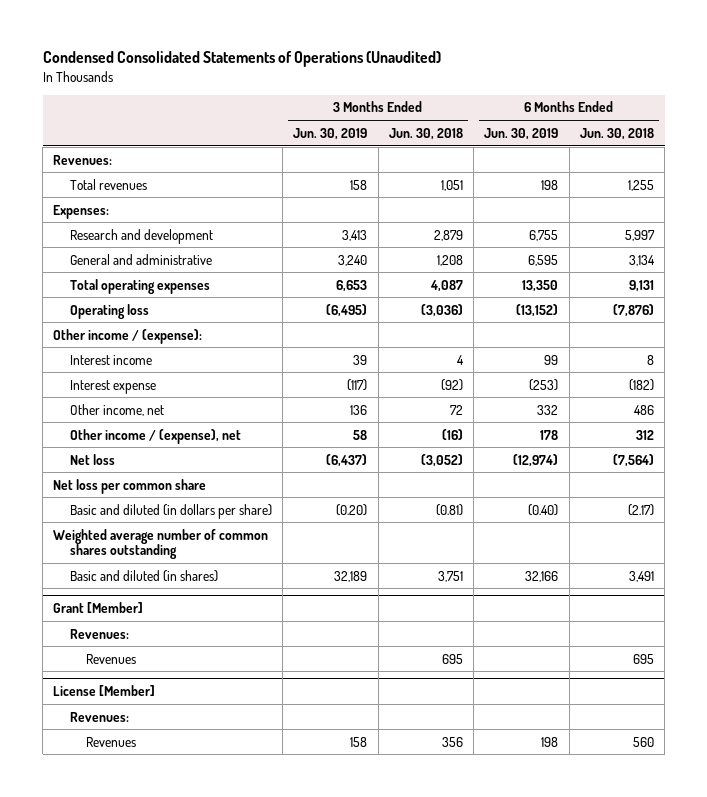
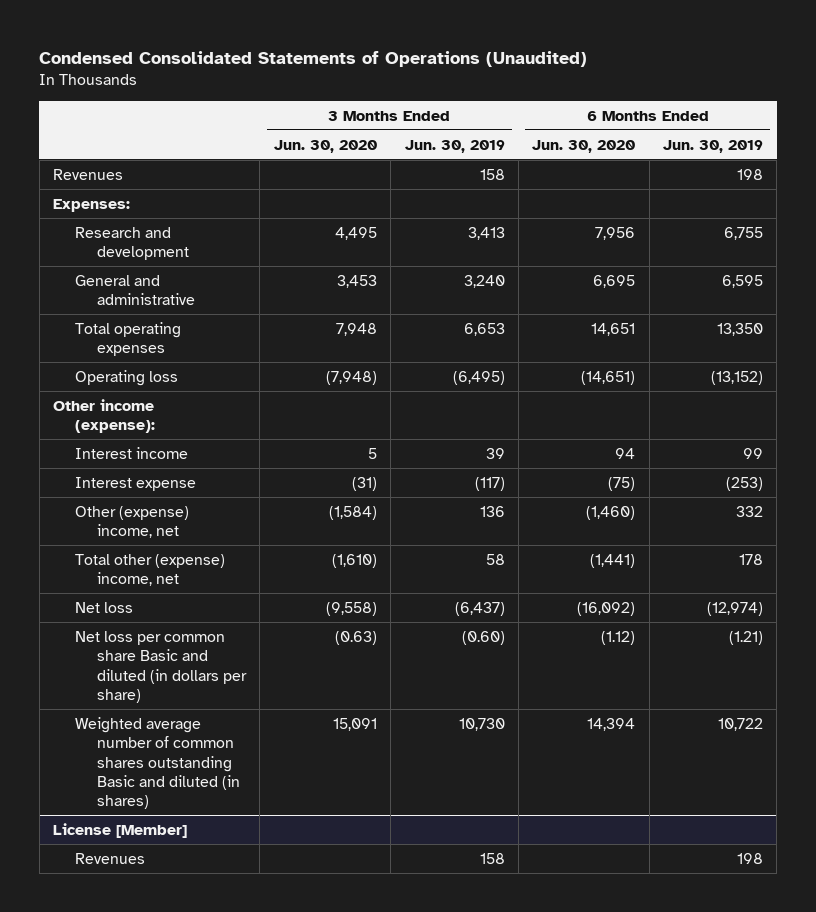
- | 3 Months Ended Jun. 30, 2019 | 3 Months Ended Jun. 30, 2018 | 6 Months Ended Jun. 30, 2019 | 6 Months Ended Jun. 30, 2018
+ | 3 Months Ended Jun. 30, 2020 | 3 Months Ended Jun. 30, 2019 | 6 Months Ended Jun. 30, 2020 | 6 Months Ended Jun. 30, 2019
- Revenues:
- Total revenues | 158 | 1,051 | 198 | 1,255
+ Revenues | | 158 | | 198
- Other income / (expense):
+ Other income (expense):
- Other income, net | 136 | 72 | 332 | 486
- Other income / (expense), net | 58 | (16) | 178 | 312
+ Other (expense) income, net | (1,584) | 136 | (1,460) | 332
+ Total other (expense) income, net | (1,610) | 58 | (1,441) | 178
- Net loss per common share
- Basic and diluted (in dollars per share) | (0.20) | (0.81) | (0.40) | (2.17)
- Weighted average number of common shares outstanding
- Basic and diluted (in shares) | 32,189 | 3,751 | 32,166 | 3,491
- Grant [Member]
- Revenues:
- Revenues | | 695 | | 695
+ Net loss per common share Basic and diluted (in dollars per share) | (0.63) | (0.60) | (1.12) | (1.21)
+ Weighted average number of common shares outstanding Basic and diluted (in shares) | 15,091 | 10,730 | 14,394 | 10,722
@ License [Member]
- Revenues:

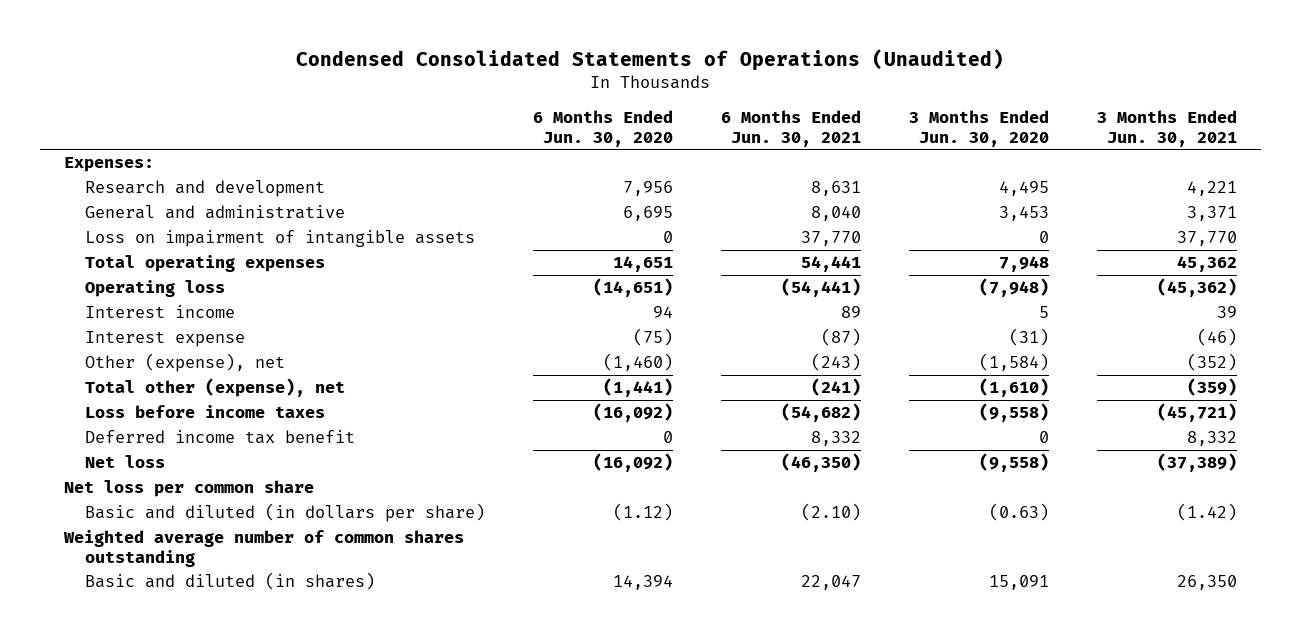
- | 3 Months Ended Jun. 30, 2020 | 3 Months Ended Jun. 30, 2019 | 6 Months Ended Jun. 30, 2020 | 6 Months Ended Jun. 30, 2019
+ | 6 Months Ended Jun. 30, 2020 | 6 Months Ended Jun. 30, 2021 | 3 Months Ended Jun. 30, 2020 | 3 Months Ended Jun. 30, 2021
- Revenues | | 158 | | 198
+ Loss on impairment of intangible assets | 0 | 37,770 | 0 | 37,770
- Other income (expense):
- Other (expense) income, net | (1,584) | 136 | (1,460) | 332
- Total other (expense) income, net | (1,610) | 58 | (1,441) | 178
+ Other (expense), net | (1,460) | (243) | (1,584) | (352)
+ Total other (expense), net | (1,441) | (241) | (1,610) | (359)
+ Loss before income taxes | (16,092) | (54,682) | (9,558) | (45,721)
+ Deferred income tax benefit | 0 | 8,332 | 0 | 8,332
- Net loss per common share Basic and diluted (in dollars per share) | (0.63) | (0.60) | (1.12) | (1.21)
- Weighted average number of common shares outstanding Basic and diluted (in shares) | 15,091 | 10,730 | 14,394 | 10,722
- License [Member]
- Revenues | | 158 | | 198
+ Net loss per common share
+ Basic and diluted (in dollars per share) | (1.12) | (2.10) | (0.63) | (1.42)
+ Weighted average number of common shares outstanding
+ Basic and diluted (in shares) | 14,394 | 22,047 | 15,091 | 26,350

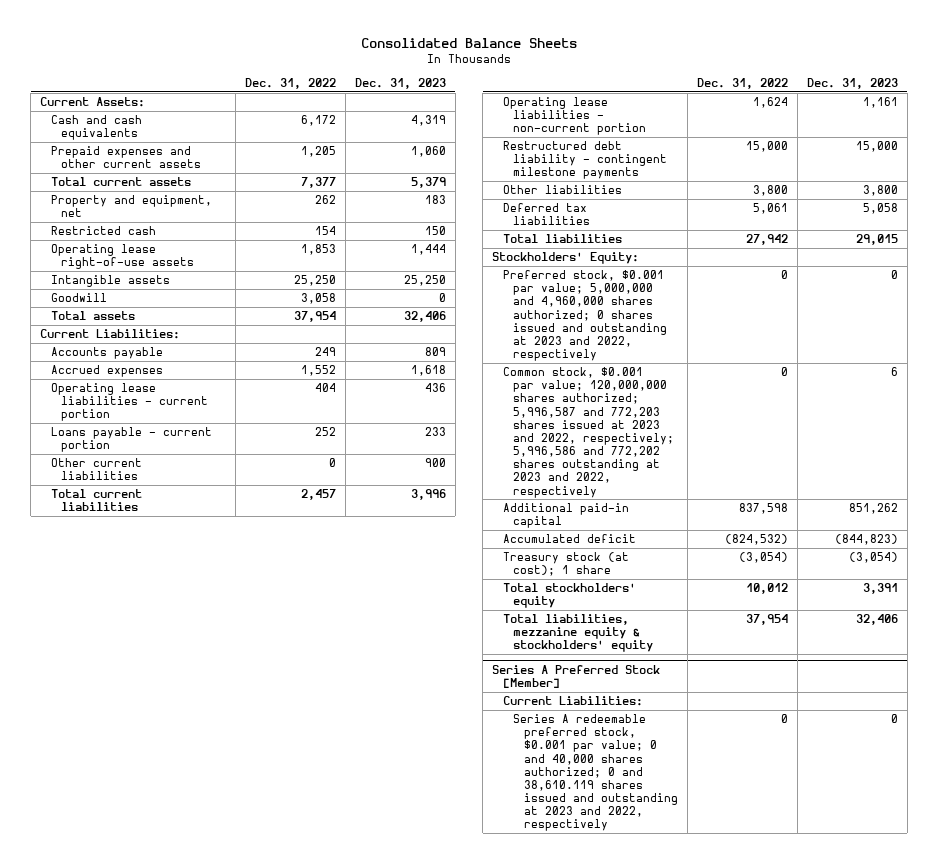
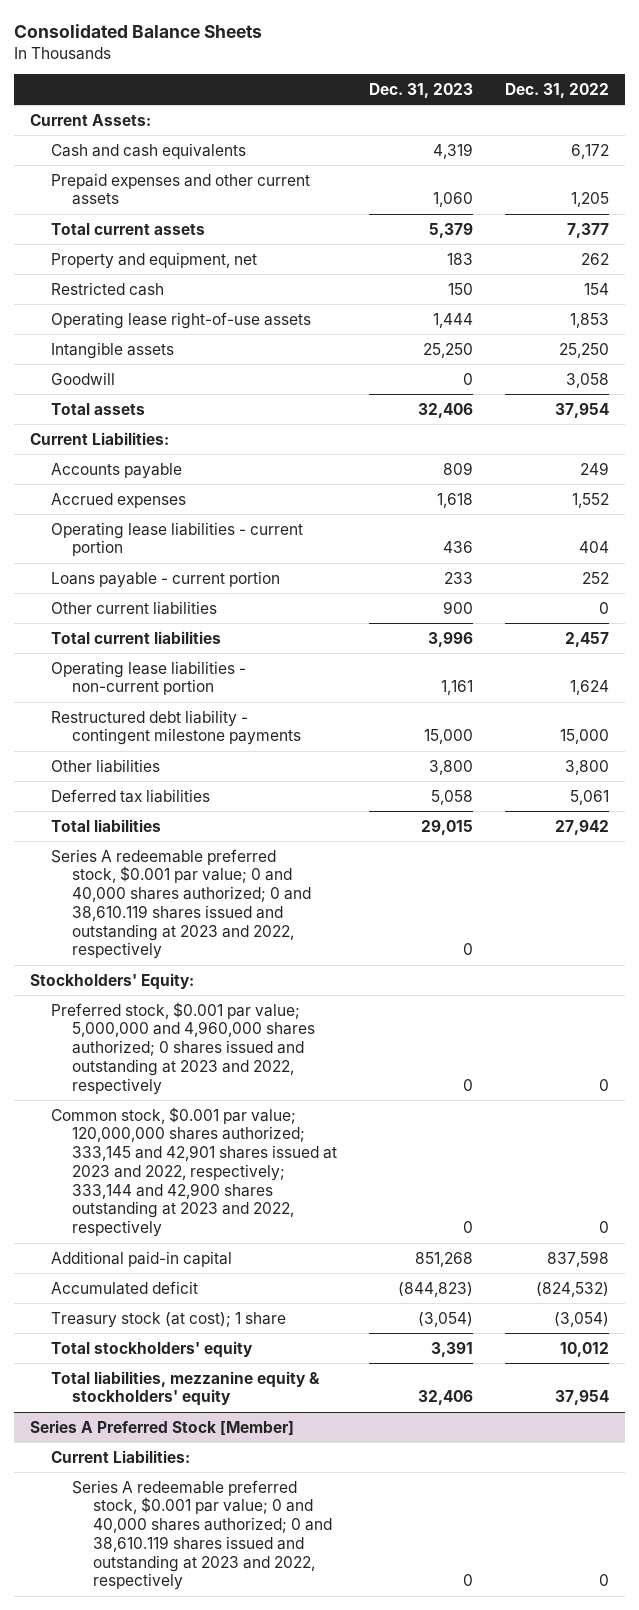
- | Dec. 31, 2022 | Dec. 31, 2023
+ | Dec. 31, 2023 | Dec. 31, 2022
+ Series A redeemable preferred stock, $0.001 par value; 0 and 40,000 shares authorized; 0 and 38,610.119 shares issued and outstanding at 2023 and 2022, respectively | 0 |
- Common stock, $0.001 par value; 120,000,000 shares authorized; 5,996,587 and 772,203 shares issued at 2023 and 2022, respectively; 5,996,586 and 772,202 shares outstanding at 2023 and 2022, respectively | 0 | 6
- Additional paid-in capital | 837,598 | 851,262
+ Common stock, $0.001 par value; 120,000,000 shares authorized; 333,145 and 42,901 shares issued at 2023 and 2022, respectively; 333,144 and 42,900 shares outstanding at 2023 and 2022, respectively | 0 | 0
+ Additional paid-in capital | 851,268 | 837,598

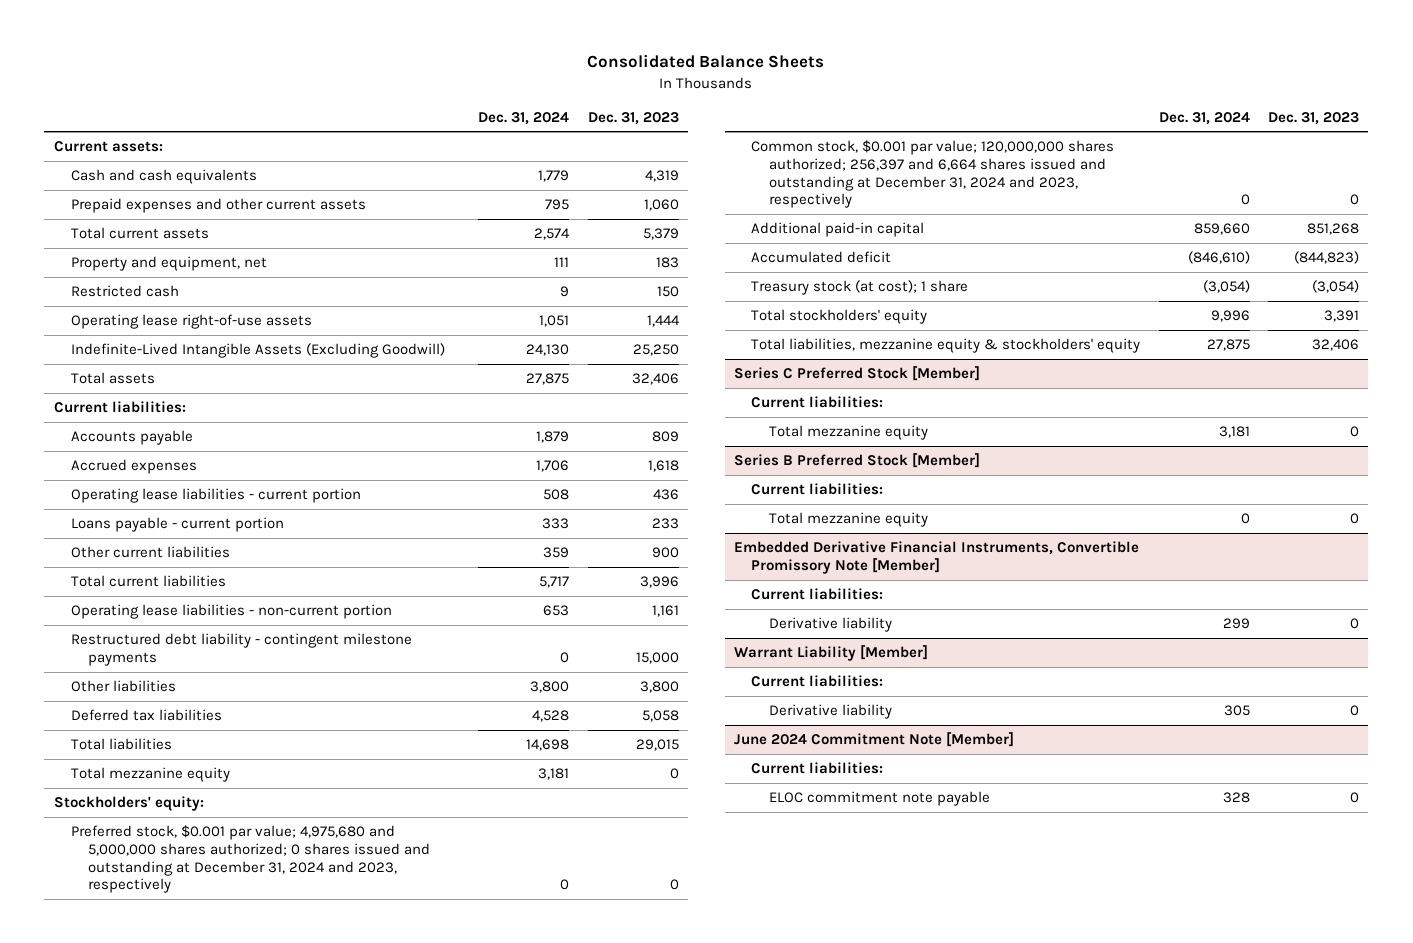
- | Dec. 31, 2023 | Dec. 31, 2022
+ | Dec. 31, 2024 | Dec. 31, 2023
- Current Assets:
+ Current assets:
- Intangible assets | 25,250 | 25,250
- Goodwill | 0 | 3,058
+ Indefinite-Lived Intangible Assets (Excluding Goodwill) | 24,130 | 25,250
- Current Liabilities:
+ Current liabilities:
- Series A redeemable preferred stock, $0.001 par value; 0 and 40,000 shares authorized; 0 and 38,610.119 shares issued and outstanding at 2023 and 2022, respectively | 0 |
- Stockholders' Equity:
- Preferred stock, $0.001 par value; 5,000,000 and 4,960,000 shares authorized; 0 shares issued and outstanding at 2023 and 2022, respectively | 0 | 0
- Common stock, $0.001 par value; 120,000,000 shares authorized; 333,145 and 42,901 shares issued at 2023 and 2022, respectively; 333,144 and 42,900 shares outstanding at 2023 and 2022, respectively | 0 | 0
+ Total mezzanine equity | 3,181 | 0
+ Stockholders' equity:
+ Preferred stock, $0.001 par value; 4,975,680 and 5,000,000 shares authorized; 0 shares issued and outstanding at December 31, 2024 and 2023, respectively | 0 | 0
+ Common stock, $0.001 par value; 120,000,000 shares authorized; 256,397 and 6,664 shares issued and outstanding at December 31, 2024 and 2023, respectively | 0 | 0
- Series A Preferred Stock [Member]
- Current Liabilities:
- Series A redeemable preferred stock, $0.001 par value; 0 and 40,000 shares authorized; 0 and 38,610.119 shares issued and outstanding at 2023 and 2022, respectively | 0 | 0
+ Series C Preferred Stock [Member]
+ Current liabilities:
+ Total mezzanine equity | 3,181 | 0
+ Series B Preferred Stock [Member]
+ Current liabilities:
+ Total mezzanine equity | 0 | 0
+ Embedded Derivative Financial Instruments, Convertible Promissory Note [Member]
+ Current liabilities:
+ Derivative liability | 299 | 0
+ Warrant Liability [Member]
+ Current liabilities:
+ Derivative liability | 305 | 0
+ June 2024 Commitment Note [Member]
+ Current liabilities:
+ ELOC commitment note payable | 328 | 0

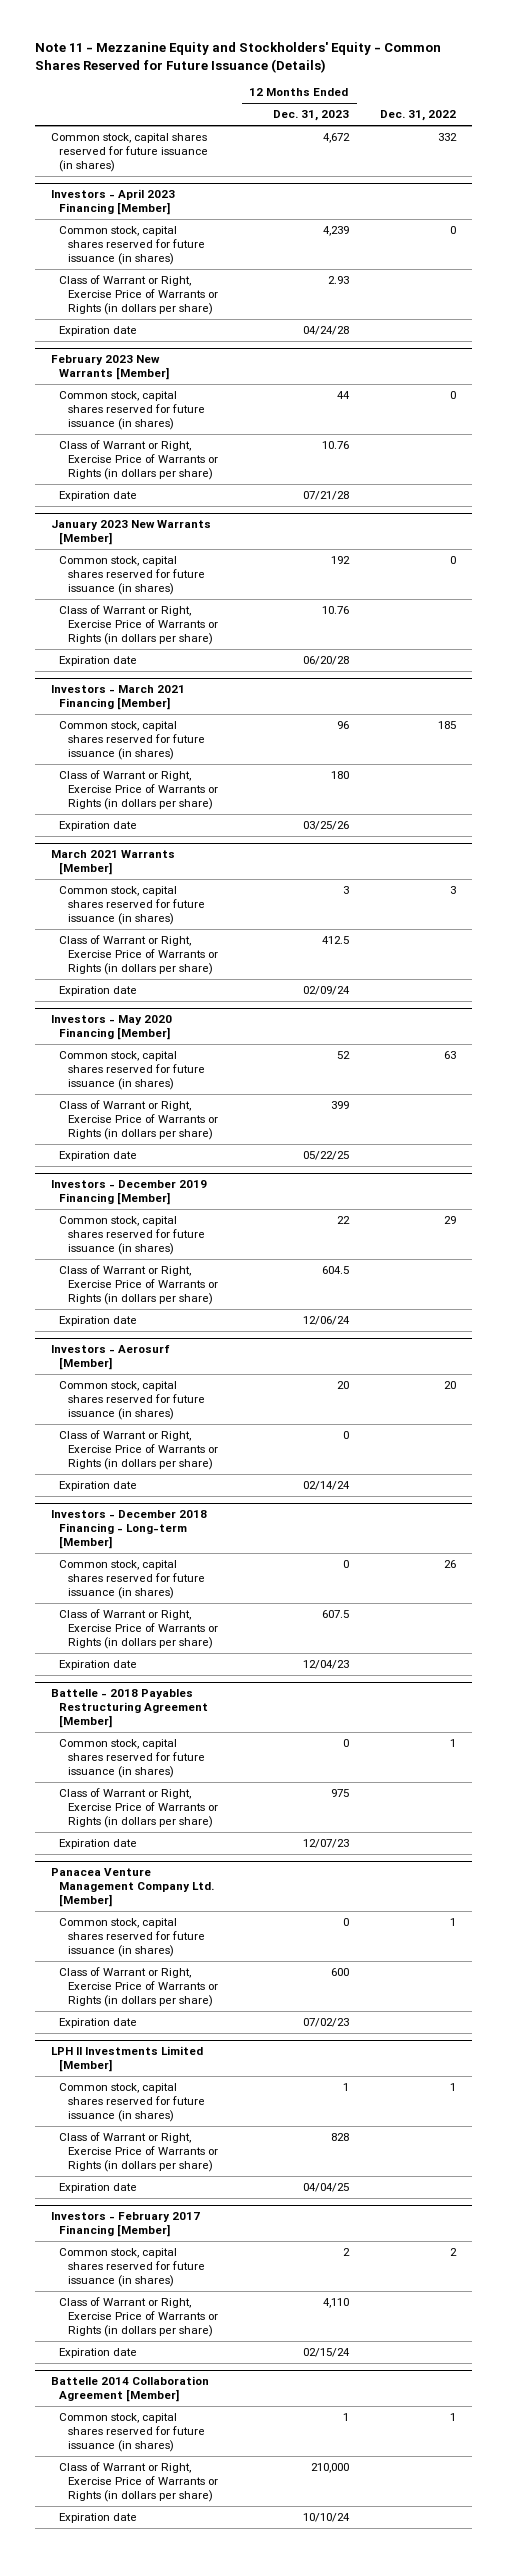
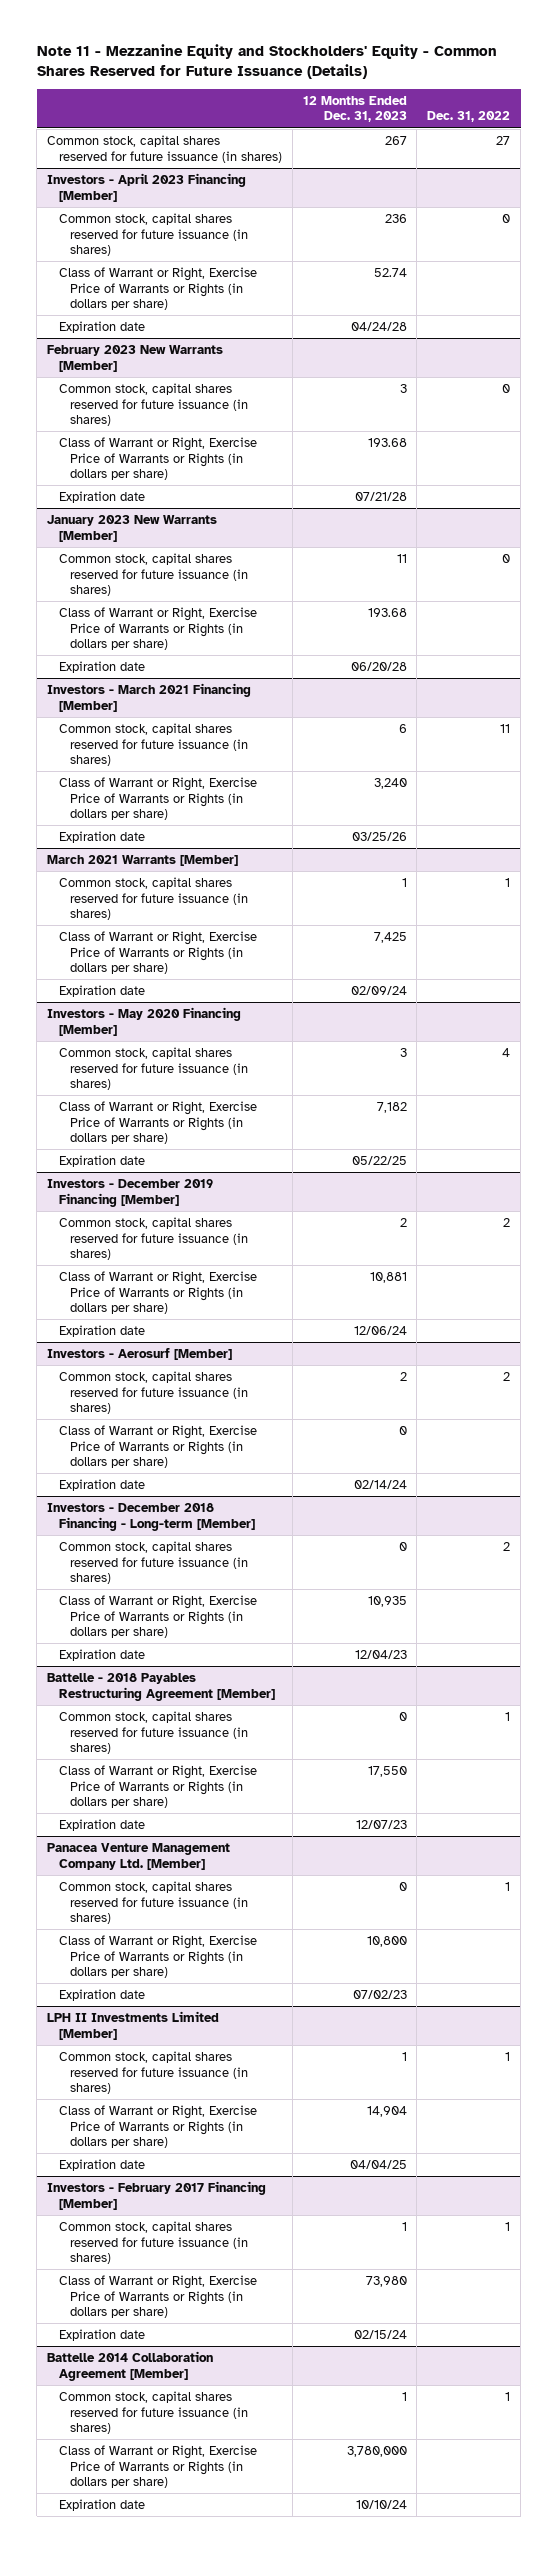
- Common stock, capital shares reserved for future issuance (in shares) | 4,672 | 332
+ Common stock, capital shares reserved for future issuance (in shares) | 267 | 27
@ Investors - April 2023 Financing [Member]
- Common stock, capital shares reserved for future issuance (in shares) | 4,239 | 0
- Class of Warrant or Right, Exercise Price of Warrants or Rights (in dollars per share) | 2.93 |
+ Common stock, capital shares reserved for future issuance (in shares) | 236 | 0
+ Class of Warrant or Right, Exercise Price of Warrants or Rights (in dollars per share) | 52.74 |
@ February 2023 New Warrants [Member]
- Common stock, capital shares reserved for future issuance (in shares) | 44 | 0
- Class of Warrant or Right, Exercise Price of Warrants or Rights (in dollars per share) | 10.76 |
+ Common stock, capital shares reserved for future issuance (in shares) | 3 | 0
+ Class of Warrant or Right, Exercise Price of Warrants or Rights (in dollars per share) | 193.68 |
@ January 2023 New Warrants [Member]
- Common stock, capital shares reserved for future issuance (in shares) | 192 | 0
- Class of Warrant or Right, Exercise Price of Warrants or Rights (in dollars per share) | 10.76 |
+ Common stock, capital shares reserved for future issuance (in shares) | 11 | 0
+ Class of Warrant or Right, Exercise Price of Warrants or Rights (in dollars per share) | 193.68 |
@ Investors - March 2021 Financing [Member]
- Common stock, capital shares reserved for future issuance (in shares) | 96 | 185
- Class of Warrant or Right, Exercise Price of Warrants or Rights (in dollars per share) | 180 |
+ Common stock, capital shares reserved for future issuance (in shares) | 6 | 11
+ Class of Warrant or Right, Exercise Price of Warrants or Rights (in dollars per share) | 3,240 |
@ March 2021 Warrants [Member]
- Common stock, capital shares reserved for future issuance (in shares) | 3 | 3
- Class of Warrant or Right, Exercise Price of Warrants or Rights (in dollars per share) | 412.5 |
+ Common stock, capital shares reserved for future issuance (in shares) | 1 | 1
+ Class of Warrant or Right, Exercise Price of Warrants or Rights (in dollars per share) | 7,425 |
@ Investors - May 2020 Financing [Member]
- Common stock, capital shares reserved for future issuance (in shares) | 52 | 63
- Class of Warrant or Right, Exercise Price of Warrants or Rights (in dollars per share) | 399 |
+ Common stock, capital shares reserved for future issuance (in shares) | 3 | 4
+ Class of Warrant or Right, Exercise Price of Warrants or Rights (in dollars per share) | 7,182 |
@ Investors - December 2019 Financing [Member]
- Common stock, capital shares reserved for future issuance (in shares) | 22 | 29
- Class of Warrant or Right, Exercise Price of Warrants or Rights (in dollars per share) | 604.5 |
+ Common stock, capital shares reserved for future issuance (in shares) | 2 | 2
+ Class of Warrant or Right, Exercise Price of Warrants or Rights (in dollars per share) | 10,881 |
@ Investors - Aerosurf [Member]
- Common stock, capital shares reserved for future issuance (in shares) | 20 | 20
+ Common stock, capital shares reserved for future issuance (in shares) | 2 | 2
@ Investors - December 2018 Financing - Long-term [Member]
- Common stock, capital shares reserved for future issuance (in shares) | 0 | 26
- Class of Warrant or Right, Exercise Price of Warrants or Rights (in dollars per share) | 607.5 |
+ Common stock, capital shares reserved for future issuance (in shares) | 0 | 2
+ Class of Warrant or Right, Exercise Price of Warrants or Rights (in dollars per share) | 10,935 |
@ Battelle - 2018 Payables Restructuring Agreement [Member]
- Class of Warrant or Right, Exercise Price of Warrants or Rights (in dollars per share) | 975 |
+ Class of Warrant or Right, Exercise Price of Warrants or Rights (in dollars per share) | 17,550 |
@ Panacea Venture Management Company Ltd. [Member]
- Class of Warrant or Right, Exercise Price of Warrants or Rights (in dollars per share) | 600 |
+ Class of Warrant or Right, Exercise Price of Warrants or Rights (in dollars per share) | 10,800 |
@ LPH II Investments Limited [Member]
- Class of Warrant or Right, Exercise Price of Warrants or Rights (in dollars per share) | 828 |
+ Class of Warrant or Right, Exercise Price of Warrants or Rights (in dollars per share) | 14,904 |
@ Investors - February 2017 Financing [Member]
- Common stock, capital shares reserved for future issuance (in shares) | 2 | 2
- Class of Warrant or Right, Exercise Price of Warrants or Rights (in dollars per share) | 4,110 |
+ Common stock, capital shares reserved for future issuance (in shares) | 1 | 1
+ Class of Warrant or Right, Exercise Price of Warrants or Rights (in dollars per share) | 73,980 |
@ Battelle 2014 Collaboration Agreement [Member]
- Class of Warrant or Right, Exercise Price of Warrants or Rights (in dollars per share) | 210,000 |
+ Class of Warrant or Right, Exercise Price of Warrants or Rights (in dollars per share) | 3,780,000 |

